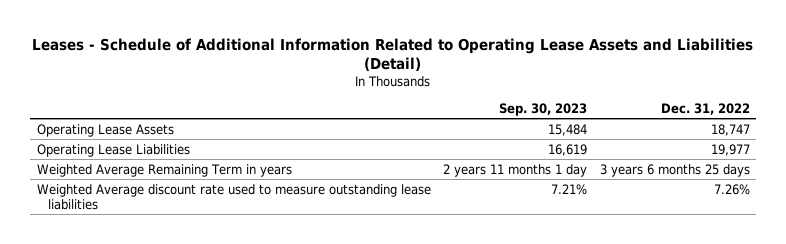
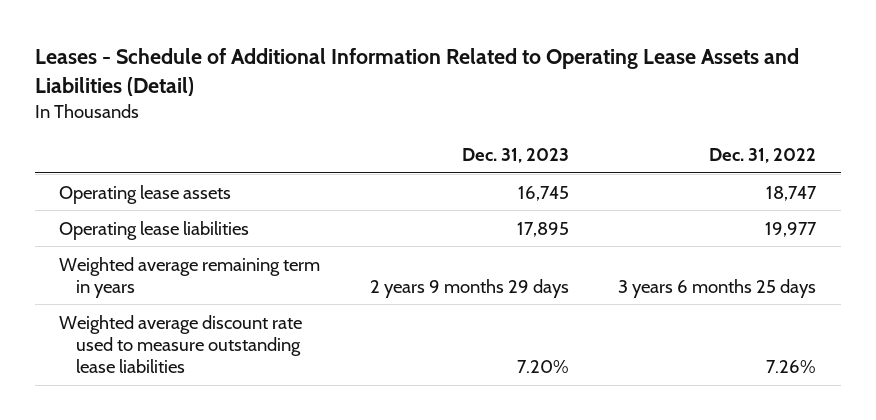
- | Sep. 30, 2023 | Dec. 31, 2022
+ | Dec. 31, 2023 | Dec. 31, 2022
- Operating Lease Assets | 15,484 | 18,747
- Operating Lease Liabilities | 16,619 | 19,977
- Weighted Average Remaining Term in years | 2 years 11 months 1 day | 3 years 6 months 25 days
- Weighted Average discount rate used to measure outstanding lease liabilities | 7.21% | 7.26%
+ Operating lease assets | 16,745 | 18,747
+ Operating lease liabilities | 17,895 | 19,977
+ Weighted average remaining term in years | 2 years 9 months 29 days | 3 years 6 months 25 days
+ Weighted average discount rate used to measure outstanding lease liabilities | 7.20% | 7.26%

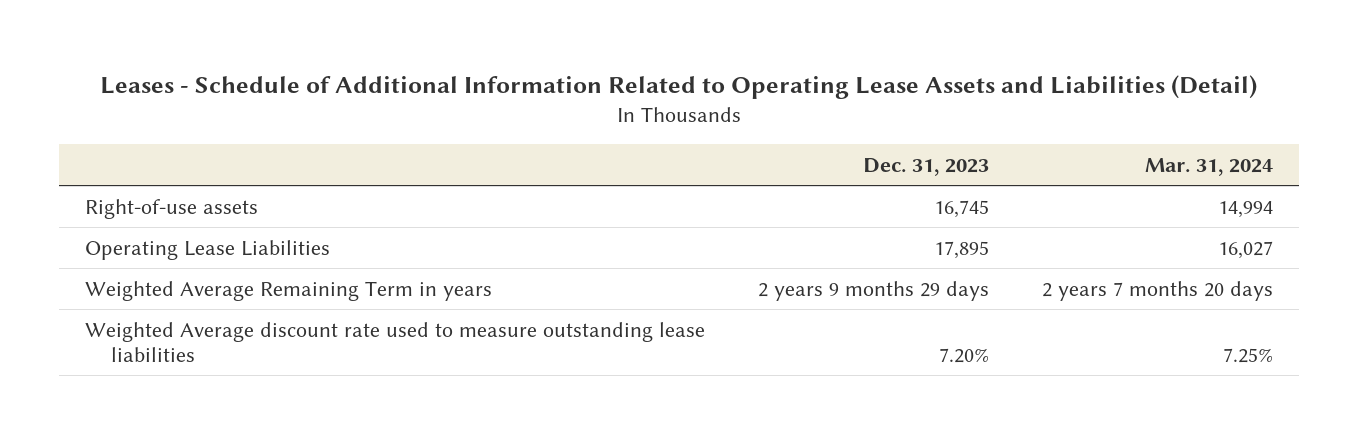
- | Dec. 31, 2023 | Dec. 31, 2022
+ | Dec. 31, 2023 | Mar. 31, 2024
- Operating lease assets | 16,745 | 18,747
- Operating lease liabilities | 17,895 | 19,977
- Weighted average remaining term in years | 2 years 9 months 29 days | 3 years 6 months 25 days
- Weighted average discount rate used to measure outstanding lease liabilities | 7.20% | 7.26%
+ Right-of-use assets | 16,745 | 14,994
+ Operating Lease Liabilities | 17,895 | 16,027
+ Weighted Average Remaining Term in years | 2 years 9 months 29 days | 2 years 7 months 20 days
+ Weighted Average discount rate used to measure outstanding lease liabilities | 7.20% | 7.25%

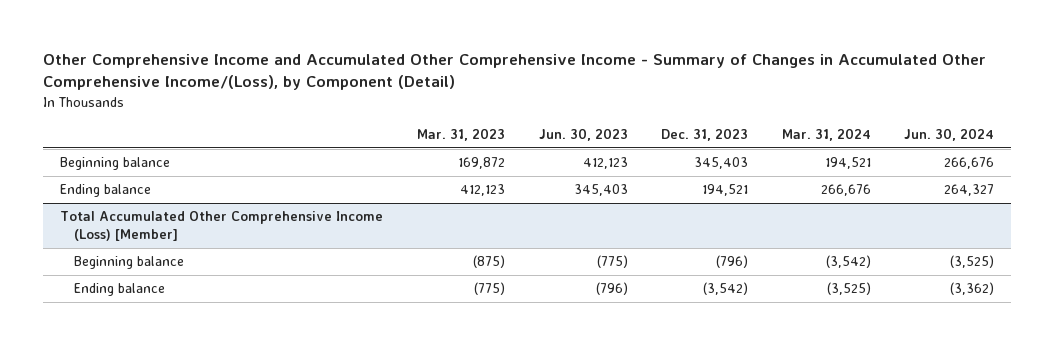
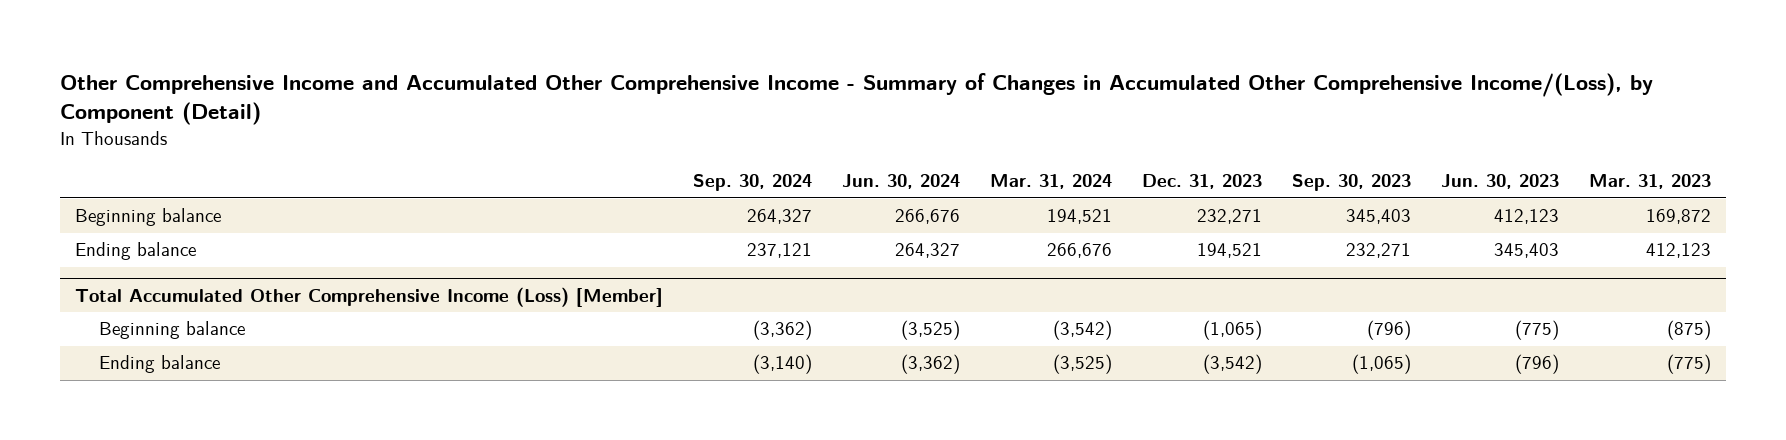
- | Mar. 31, 2023 | Jun. 30, 2023 | Dec. 31, 2023 | Mar. 31, 2024 | Jun. 30, 2024
+ | Sep. 30, 2024 | Jun. 30, 2024 | Mar. 31, 2024 | Dec. 31, 2023 | Sep. 30, 2023 | Jun. 30, 2023 | Mar. 31, 2023
- Beginning balance | 169,872 | 412,123 | 345,403 | 194,521 | 266,676
+ Beginning balance | 264,327 | 266,676 | 194,521 | 232,271 | 345,403 | 412,123 | 169,872
@ Total Accumulated Other Comprehensive Income (Loss) [Member]
- Beginning balance | (875) | (775) | (796) | (3,542) | (3,525)
+ Beginning balance | (3,362) | (3,525) | (3,542) | (1,065) | (796) | (775) | (875)

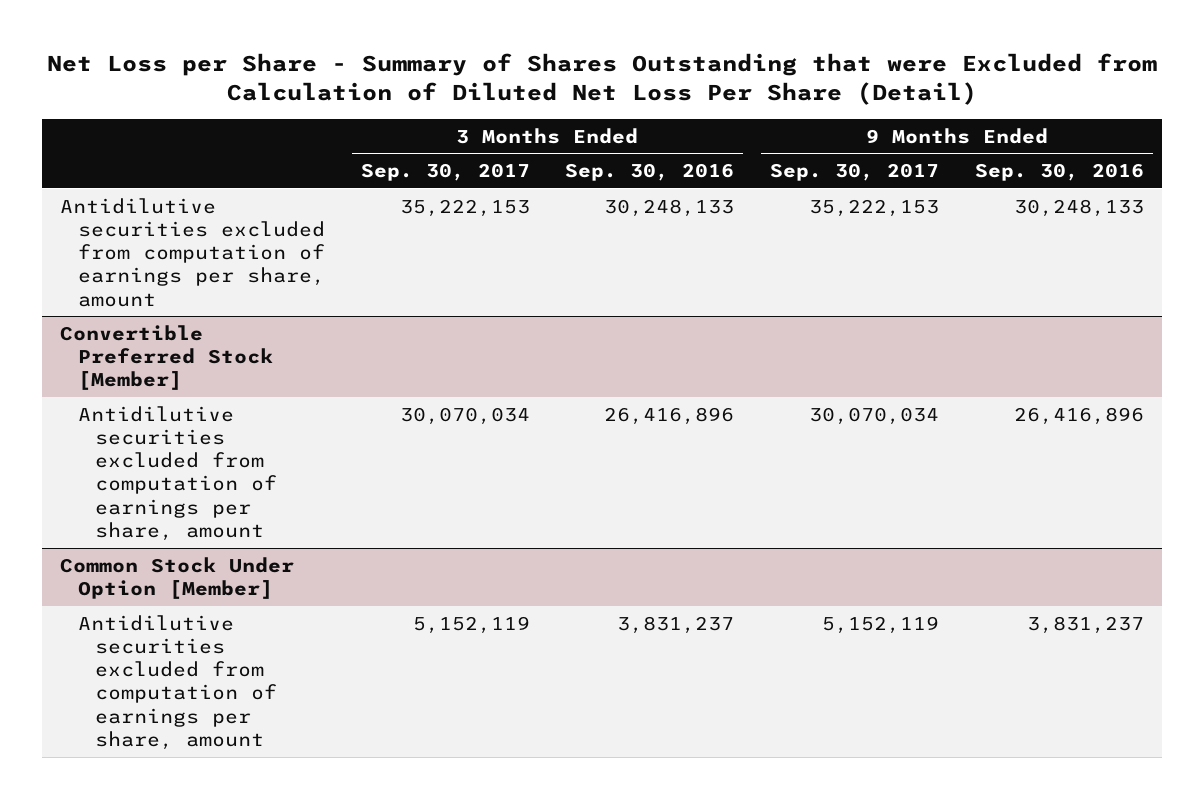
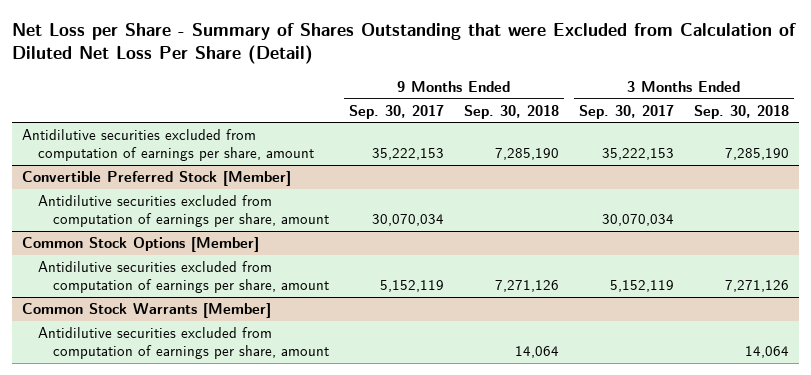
- | 3 Months Ended Sep. 30, 2017 | 3 Months Ended Sep. 30, 2016 | 9 Months Ended Sep. 30, 2017 | 9 Months Ended Sep. 30, 2016
+ | 9 Months Ended Sep. 30, 2017 | 9 Months Ended Sep. 30, 2018 | 3 Months Ended Sep. 30, 2017 | 3 Months Ended Sep. 30, 2018
- Common Stock Under Option [Member]
+ Common Stock Options [Member]
+ Common Stock Warrants [Member]
+ Antidilutive securities excluded from computation of earnings per share, amount | | 14,064 | | 14,064

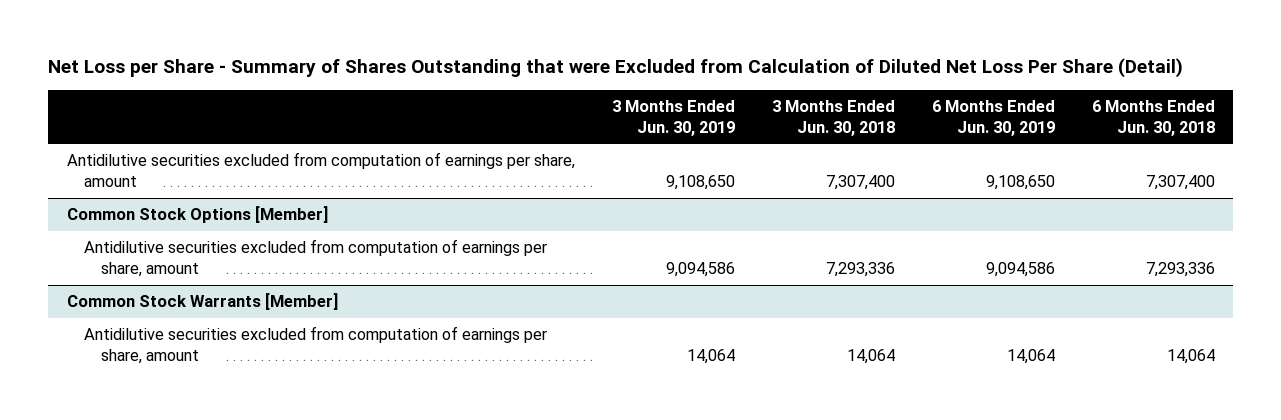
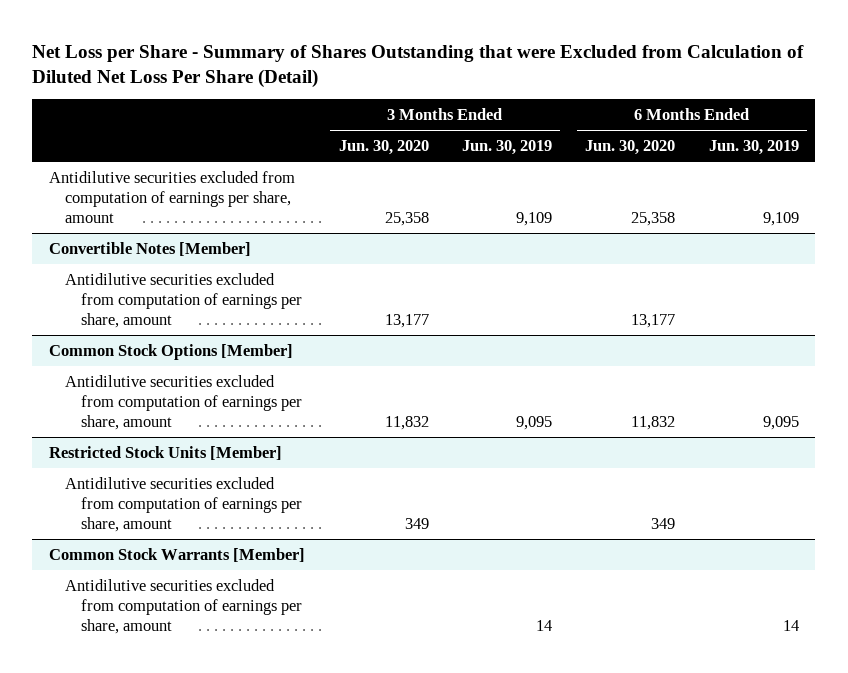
- | 3 Months Ended Jun. 30, 2019 | 3 Months Ended Jun. 30, 2018 | 6 Months Ended Jun. 30, 2019 | 6 Months Ended Jun. 30, 2018
+ | 3 Months Ended Jun. 30, 2020 | 3 Months Ended Jun. 30, 2019 | 6 Months Ended Jun. 30, 2020 | 6 Months Ended Jun. 30, 2019
- Antidilutive securities excluded from computation of earnings per share, amount | 9,108,650 | 7,307,400 | 9,108,650 | 7,307,400
+ Antidilutive securities excluded from computation of earnings per share, amount | 25,358 | 9,109 | 25,358 | 9,109
+ Convertible Notes [Member]
+ Antidilutive securities excluded from computation of earnings per share, amount | 13,177 | | 13,177 |
@ Common Stock Options [Member]
- Antidilutive securities excluded from computation of earnings per share, amount | 9,094,586 | 7,293,336 | 9,094,586 | 7,293,336
+ Antidilutive securities excluded from computation of earnings per share, amount | 11,832 | 9,095 | 11,832 | 9,095
+ Restricted Stock Units [Member]
+ Antidilutive securities excluded from computation of earnings per share, amount | 349 | | 349 |
@ Common Stock Warrants [Member]
- Antidilutive securities excluded from computation of earnings per share, amount | 14,064 | 14,064 | 14,064 | 14,064
+ Antidilutive securities excluded from computation of earnings per share, amount | | 14 | | 14

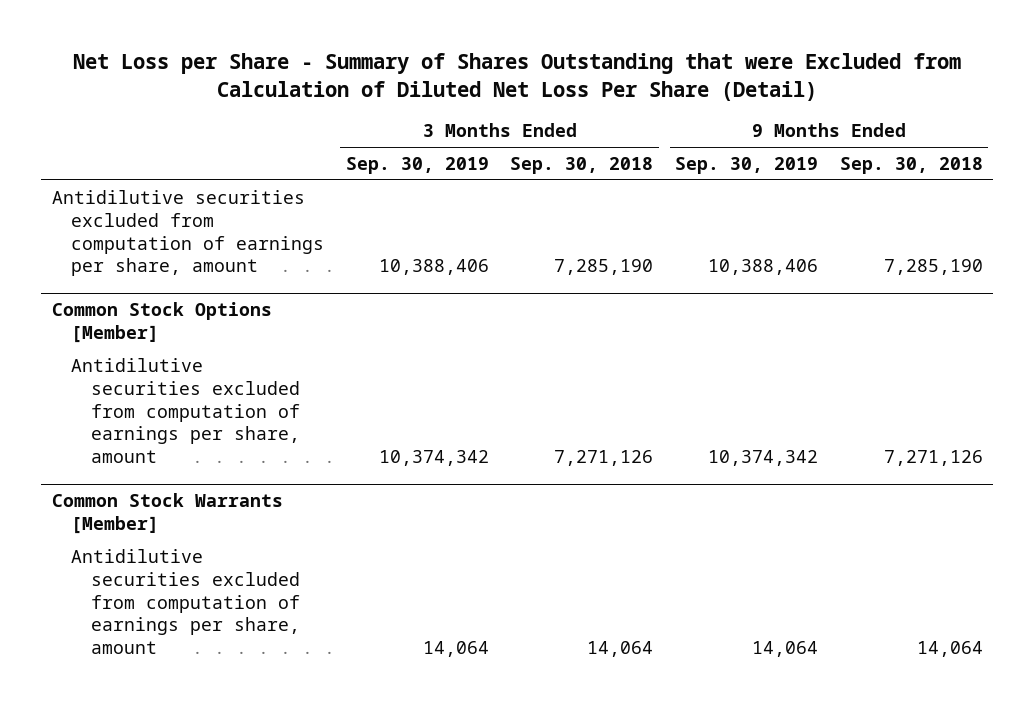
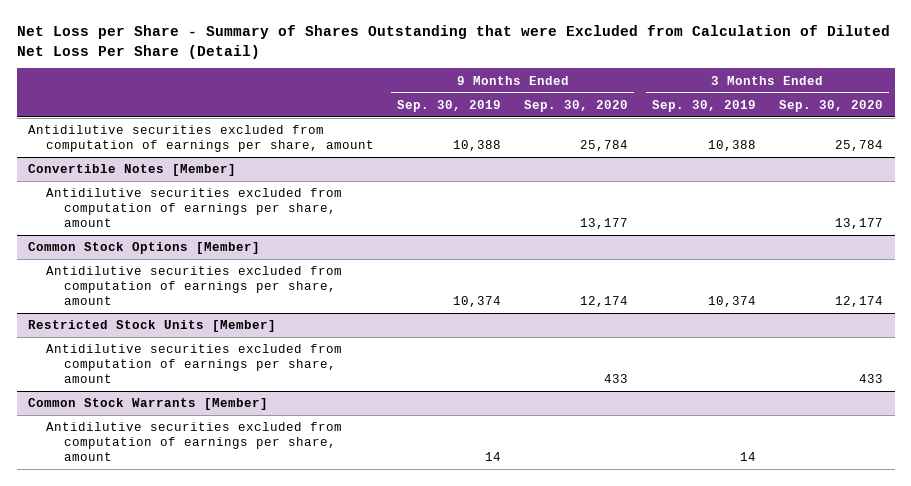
- | 3 Months Ended Sep. 30, 2019 | 3 Months Ended Sep. 30, 2018 | 9 Months Ended Sep. 30, 2019 | 9 Months Ended Sep. 30, 2018
+ | 9 Months Ended Sep. 30, 2019 | 9 Months Ended Sep. 30, 2020 | 3 Months Ended Sep. 30, 2019 | 3 Months Ended Sep. 30, 2020
- Antidilutive securities excluded from computation of earnings per share, amount | 10,388,406 | 7,285,190 | 10,388,406 | 7,285,190
+ Antidilutive securities excluded from computation of earnings per share, amount | 10,388 | 25,784 | 10,388 | 25,784
+ Convertible Notes [Member]
+ Antidilutive securities excluded from computation of earnings per share, amount | | 13,177 | | 13,177
@ Common Stock Options [Member]
- Antidilutive securities excluded from computation of earnings per share, amount | 10,374,342 | 7,271,126 | 10,374,342 | 7,271,126
+ Antidilutive securities excluded from computation of earnings per share, amount | 10,374 | 12,174 | 10,374 | 12,174
+ Restricted Stock Units [Member]
+ Antidilutive securities excluded from computation of earnings per share, amount | | 433 | | 433
@ Common Stock Warrants [Member]
- Antidilutive securities excluded from computation of earnings per share, amount | 14,064 | 14,064 | 14,064 | 14,064
+ Antidilutive securities excluded from computation of earnings per share, amount | 14 | | 14 |

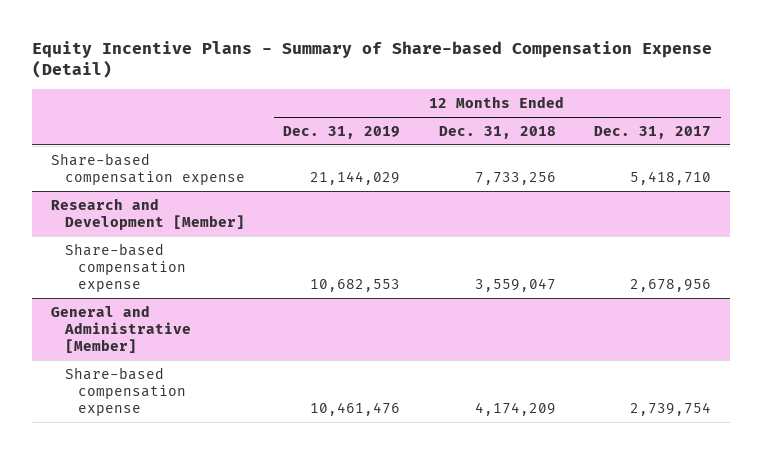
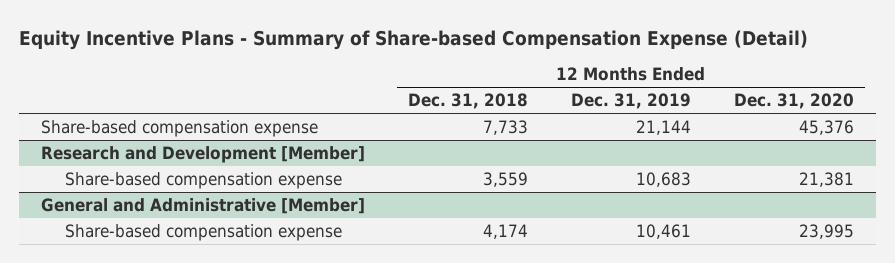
- | 12 Months Ended Dec. 31, 2019 | 12 Months Ended Dec. 31, 2018 | 12 Months Ended Dec. 31, 2017
+ | 12 Months Ended Dec. 31, 2018 | 12 Months Ended Dec. 31, 2019 | 12 Months Ended Dec. 31, 2020
- Share-based compensation expense | 21,144,029 | 7,733,256 | 5,418,710
+ Share-based compensation expense | 7,733 | 21,144 | 45,376
@ Research and Development [Member]
- Share-based compensation expense | 10,682,553 | 3,559,047 | 2,678,956
+ Share-based compensation expense | 3,559 | 10,683 | 21,381
@ General and Administrative [Member]
- Share-based compensation expense | 10,461,476 | 4,174,209 | 2,739,754
+ Share-based compensation expense | 4,174 | 10,461 | 23,995

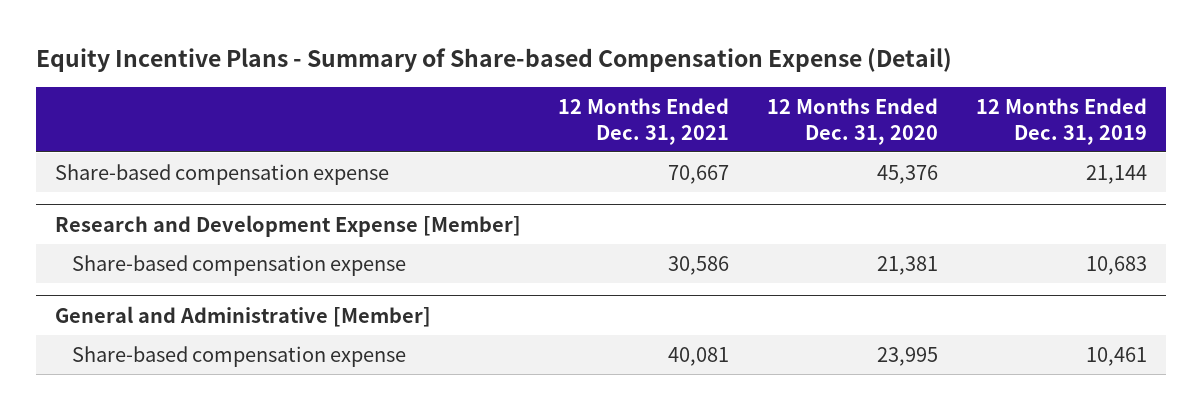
- | 12 Months Ended Dec. 31, 2018 | 12 Months Ended Dec. 31, 2019 | 12 Months Ended Dec. 31, 2020
+ | 12 Months Ended Dec. 31, 2021 | 12 Months Ended Dec. 31, 2020 | 12 Months Ended Dec. 31, 2019
- Research and Development [Member]
+ Research and Development Expense [Member]

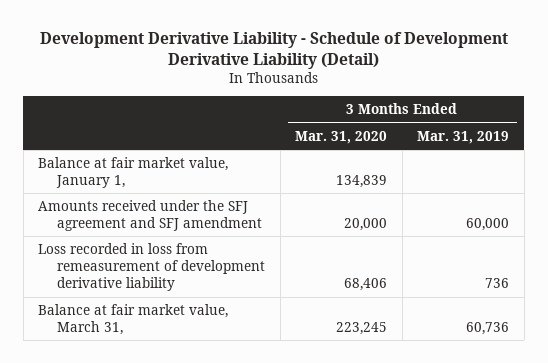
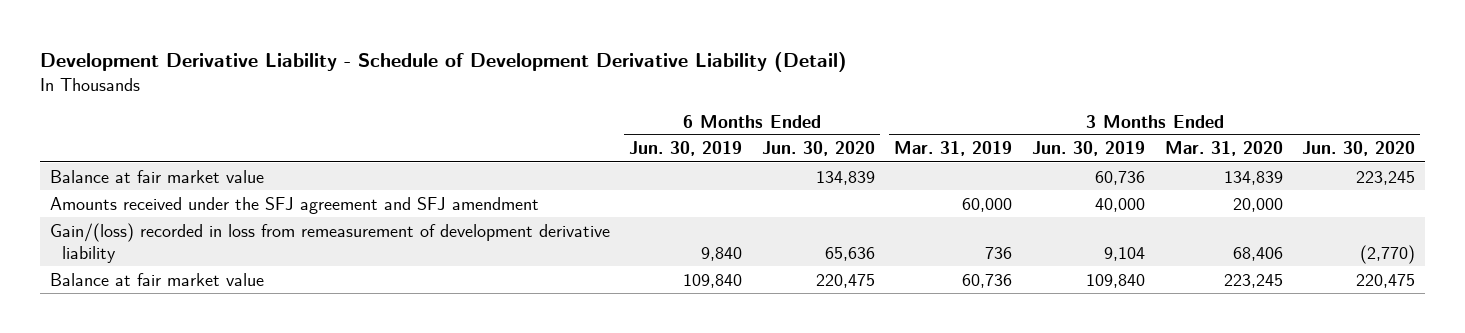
- | 3 Months Ended Mar. 31, 2020 | 3 Months Ended Mar. 31, 2019
+ | 6 Months Ended Jun. 30, 2019 | 6 Months Ended Jun. 30, 2020 | 3 Months Ended Mar. 31, 2019 | 3 Months Ended Jun. 30, 2019 | 3 Months Ended Mar. 31, 2020 | 3 Months Ended Jun. 30, 2020
- Balance at fair market value, January 1, | 134,839 |
+ Balance at fair market value | | 134,839 | | 60,736 | 134,839 | 223,245
- Loss recorded in loss from remeasurement of development derivative liability | 68,406 | 736
- Balance at fair market value, March 31, | 223,245 | 60,736
+ Gain/(loss) recorded in loss from remeasurement of development derivative liability | 9,840 | 65,636 | 736 | 9,104 | 68,406 | (2,770)
+ Balance at fair market value | 109,840 | 220,475 | 60,736 | 109,840 | 223,245 | 220,475

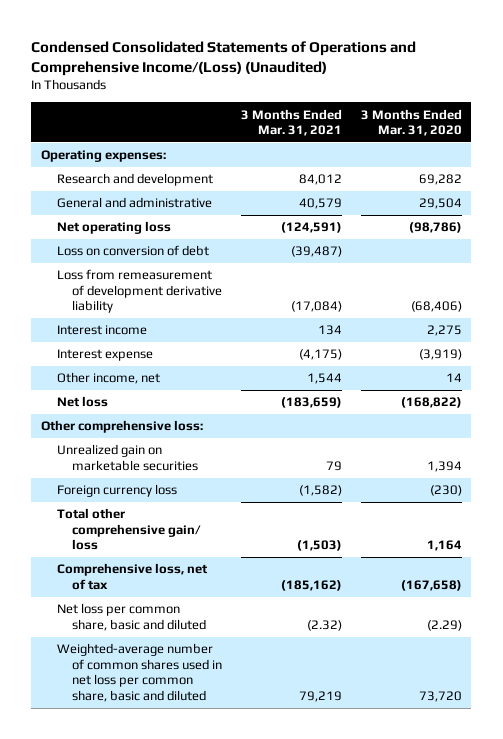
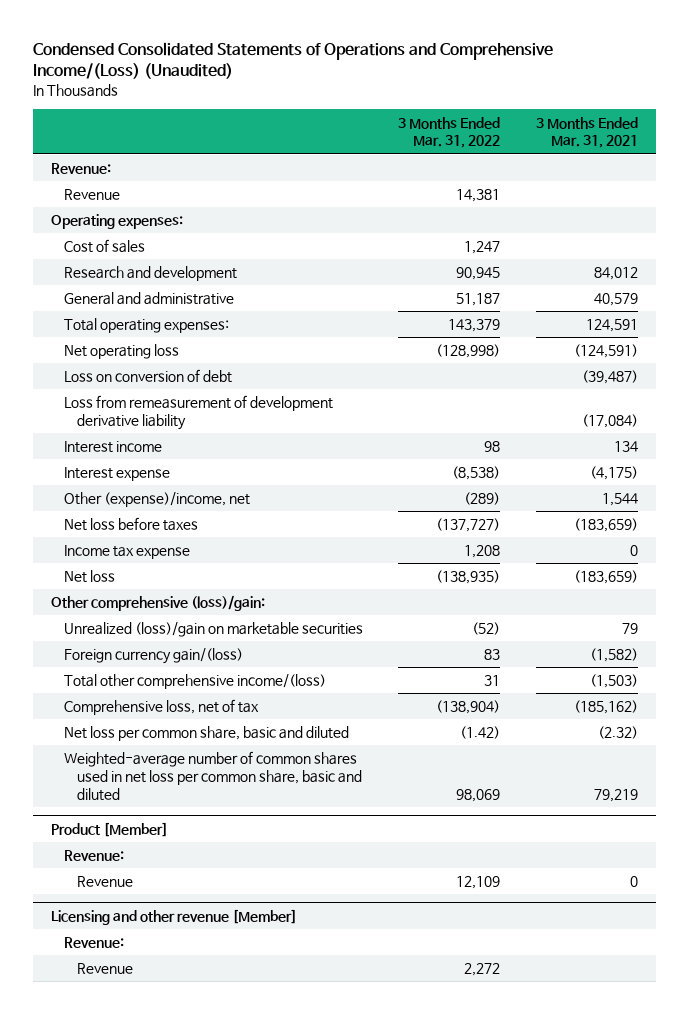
- | 3 Months Ended Mar. 31, 2021 | 3 Months Ended Mar. 31, 2020
+ | 3 Months Ended Mar. 31, 2022 | 3 Months Ended Mar. 31, 2021
+ Revenue:
+ Revenue | 14,381 |
+ Cost of sales | 1,247 |
+ Total operating expenses: | 143,379 | 124,591
- Other income, net | 1,544 | 14
+ Other (expense)/income, net | (289) | 1,544
+ Net loss before taxes | (137,727) | (183,659)
+ Income tax expense | 1,208 | 0
- Other comprehensive loss:
- Unrealized gain on marketable securities | 79 | 1,394
- Foreign currency loss | (1,582) | (230)
- Total other comprehensive gain/ loss | (1,503) | 1,164
+ Other comprehensive (loss)/gain:
+ Unrealized (loss)/gain on marketable securities | (52) | 79
+ Foreign currency gain/(loss) | 83 | (1,582)
+ Total other comprehensive income/(loss) | 31 | (1,503)
+ Product [Member]
+ Revenue:
+ Revenue | 12,109 | 0
+ Licensing and other revenue [Member]
+ Revenue:
+ Revenue | 2,272 |

